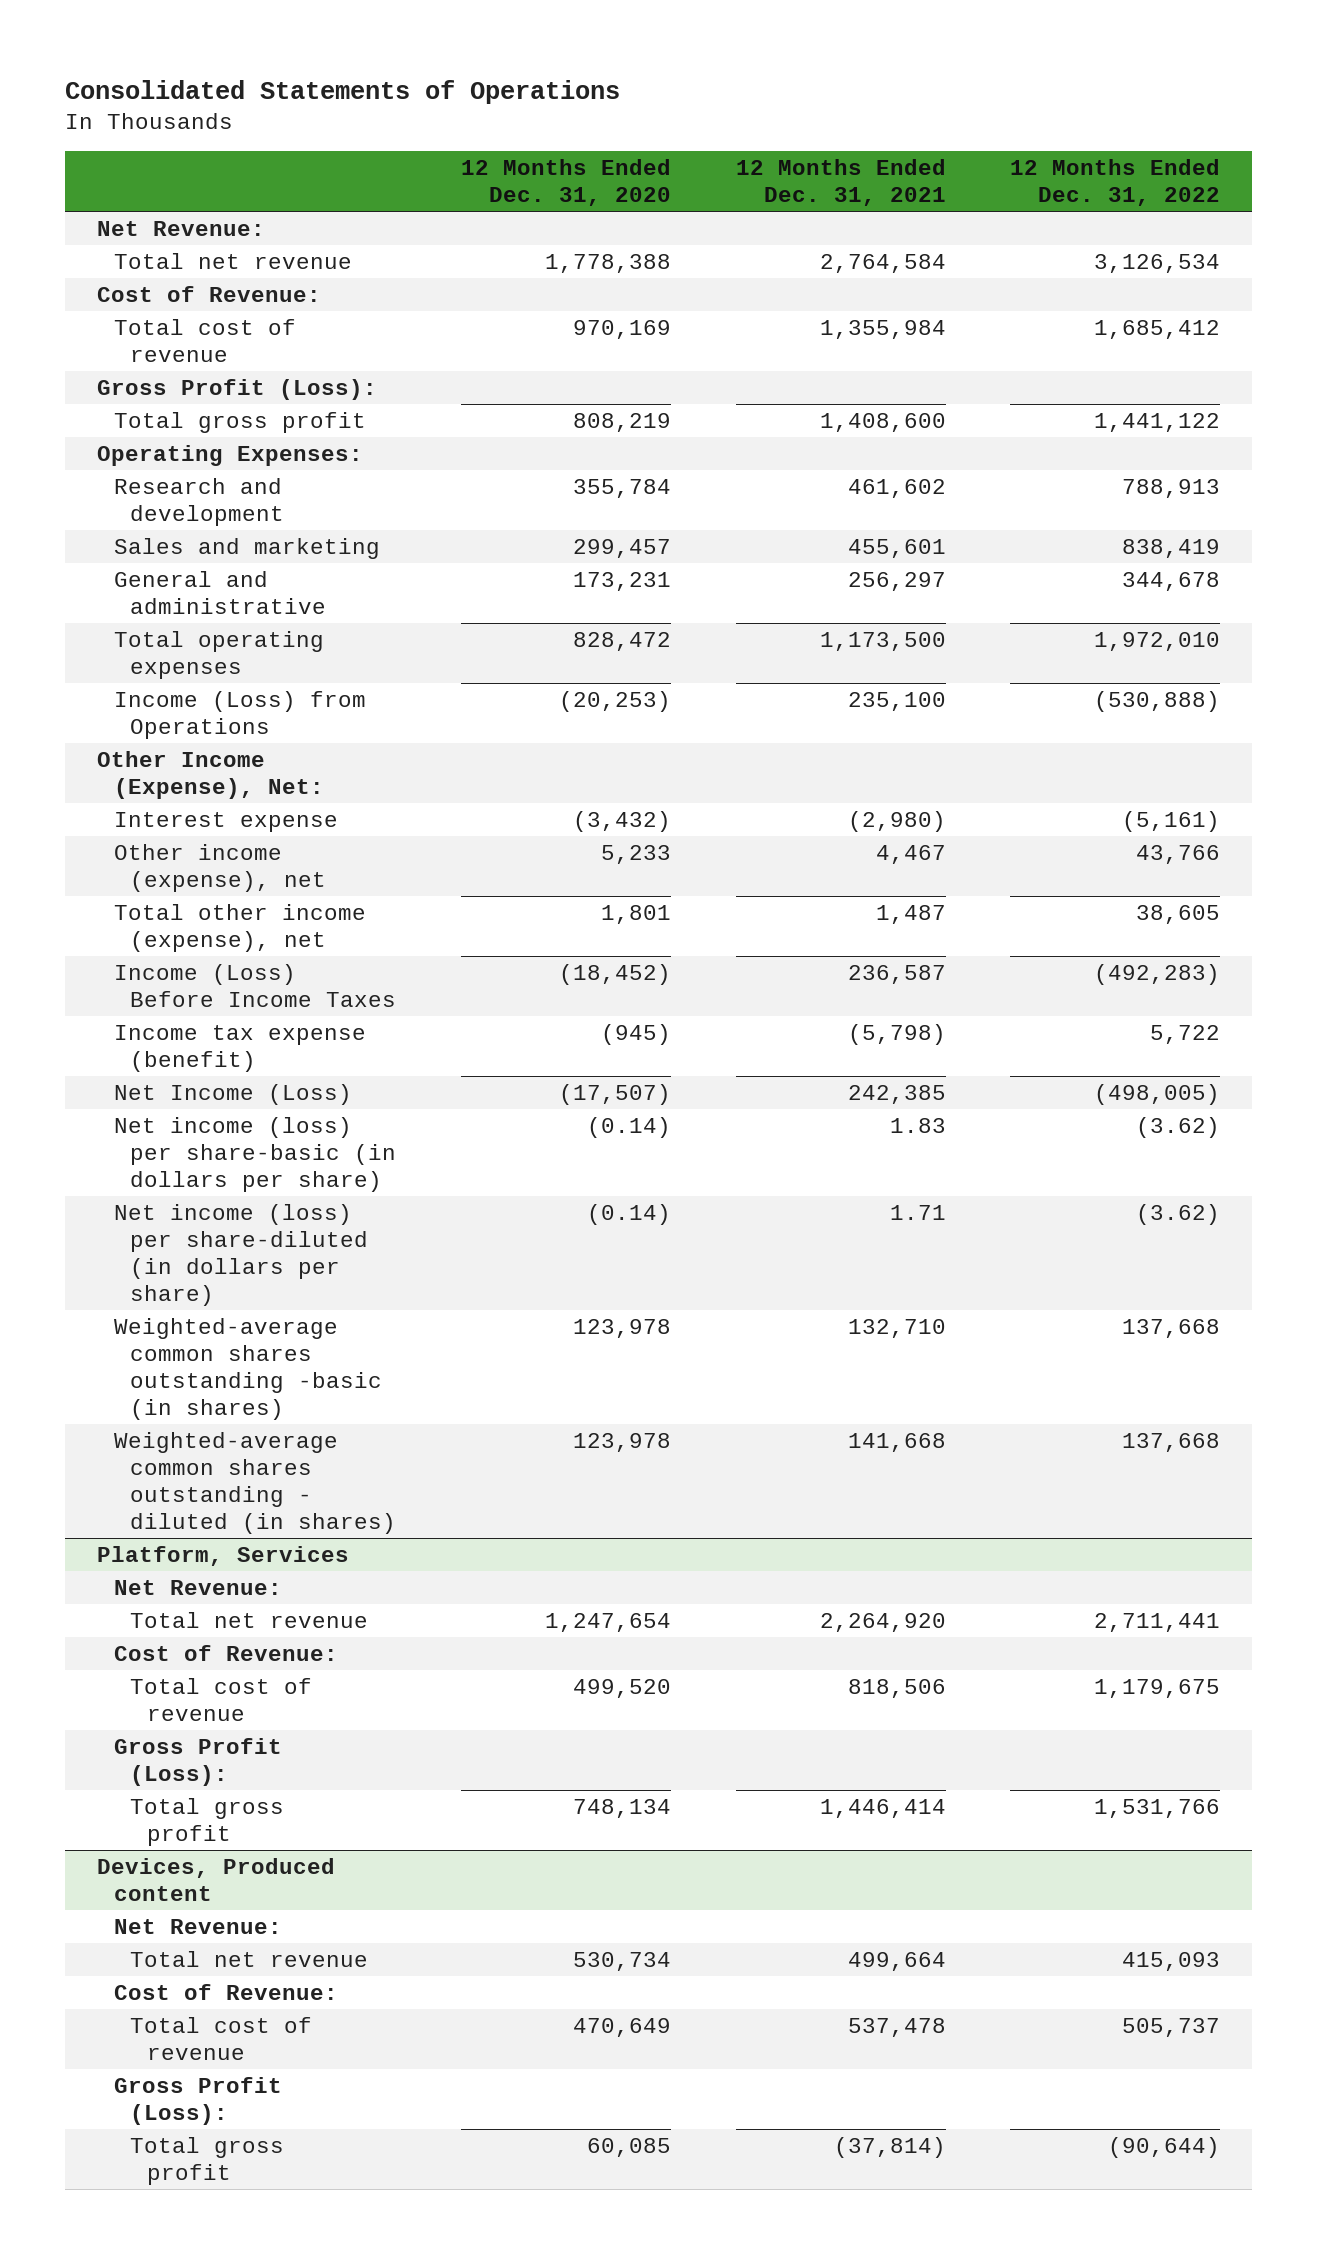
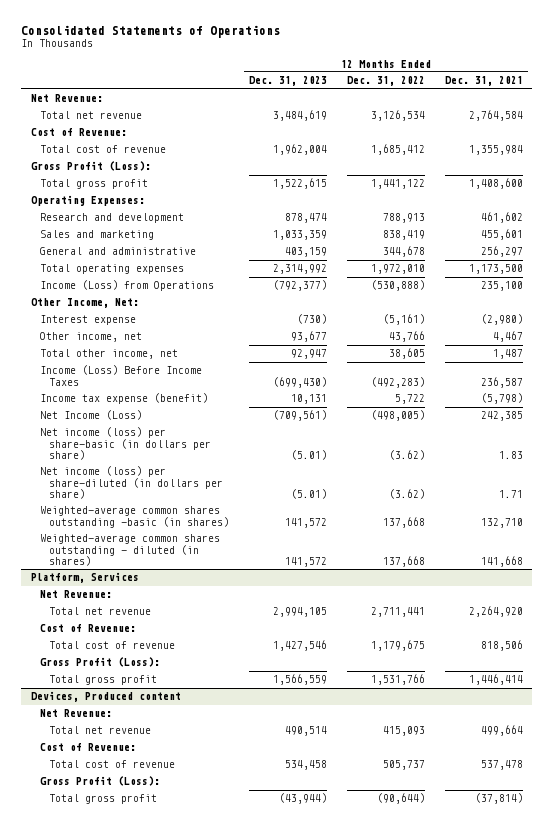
- | 12 Months Ended Dec. 31, 2020 | 12 Months Ended Dec. 31, 2021 | 12 Months Ended Dec. 31, 2022
+ | 12 Months Ended Dec. 31, 2023 | 12 Months Ended Dec. 31, 2022 | 12 Months Ended Dec. 31, 2021
- Other Income (Expense), Net:
+ Other Income, Net:
- Other income (expense), net | 5,233 | 4,467 | 43,766
- Total other income (expense), net | 1,801 | 1,487 | 38,605
+ Other income, net | 93,677 | 43,766 | 4,467
+ Total other income, net | 92,947 | 38,605 | 1,487

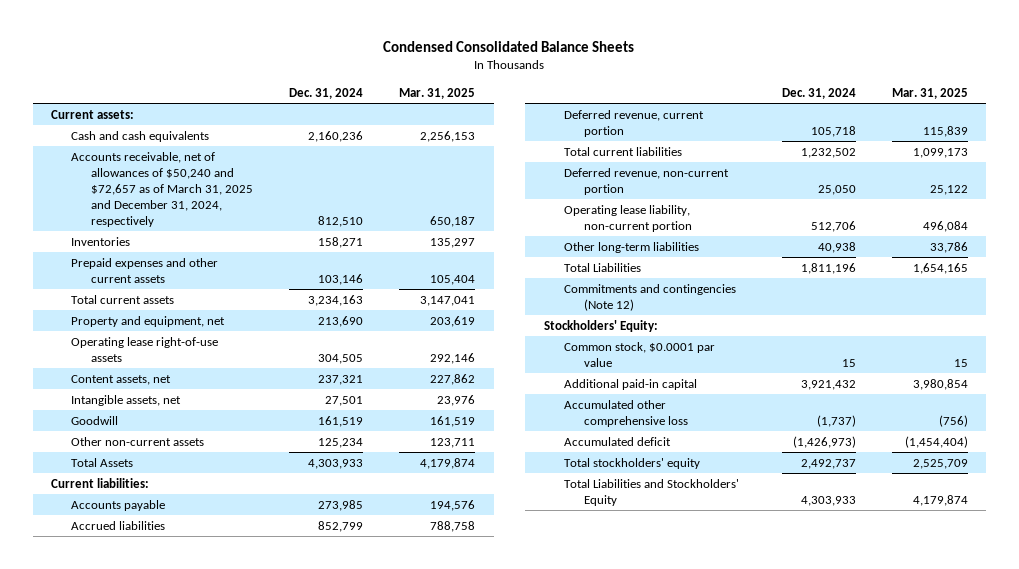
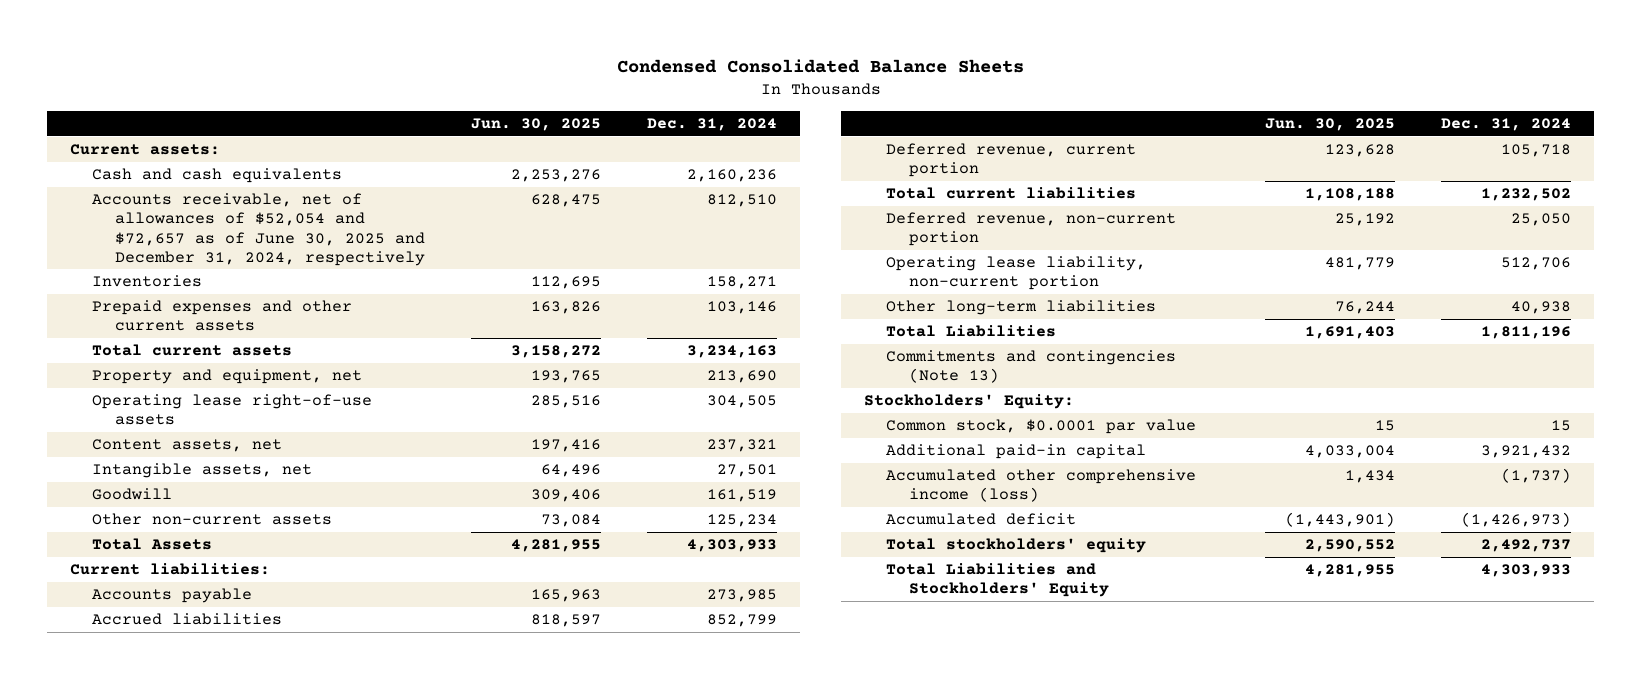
- | Dec. 31, 2024 | Mar. 31, 2025
+ | Jun. 30, 2025 | Dec. 31, 2024
- Accounts receivable, net of allowances of $50,240 and $72,657 as of March 31, 2025 and December 31, 2024, respectively | 812,510 | 650,187
+ Accounts receivable, net of allowances of $52,054 and $72,657 as of June 30, 2025 and December 31, 2024, respectively | 628,475 | 812,510
- Commitments and contingencies (Note 12)
+ Commitments and contingencies (Note 13)
- Accumulated other comprehensive loss | (1,737) | (756)
+ Accumulated other comprehensive income (loss) | 1,434 | (1,737)

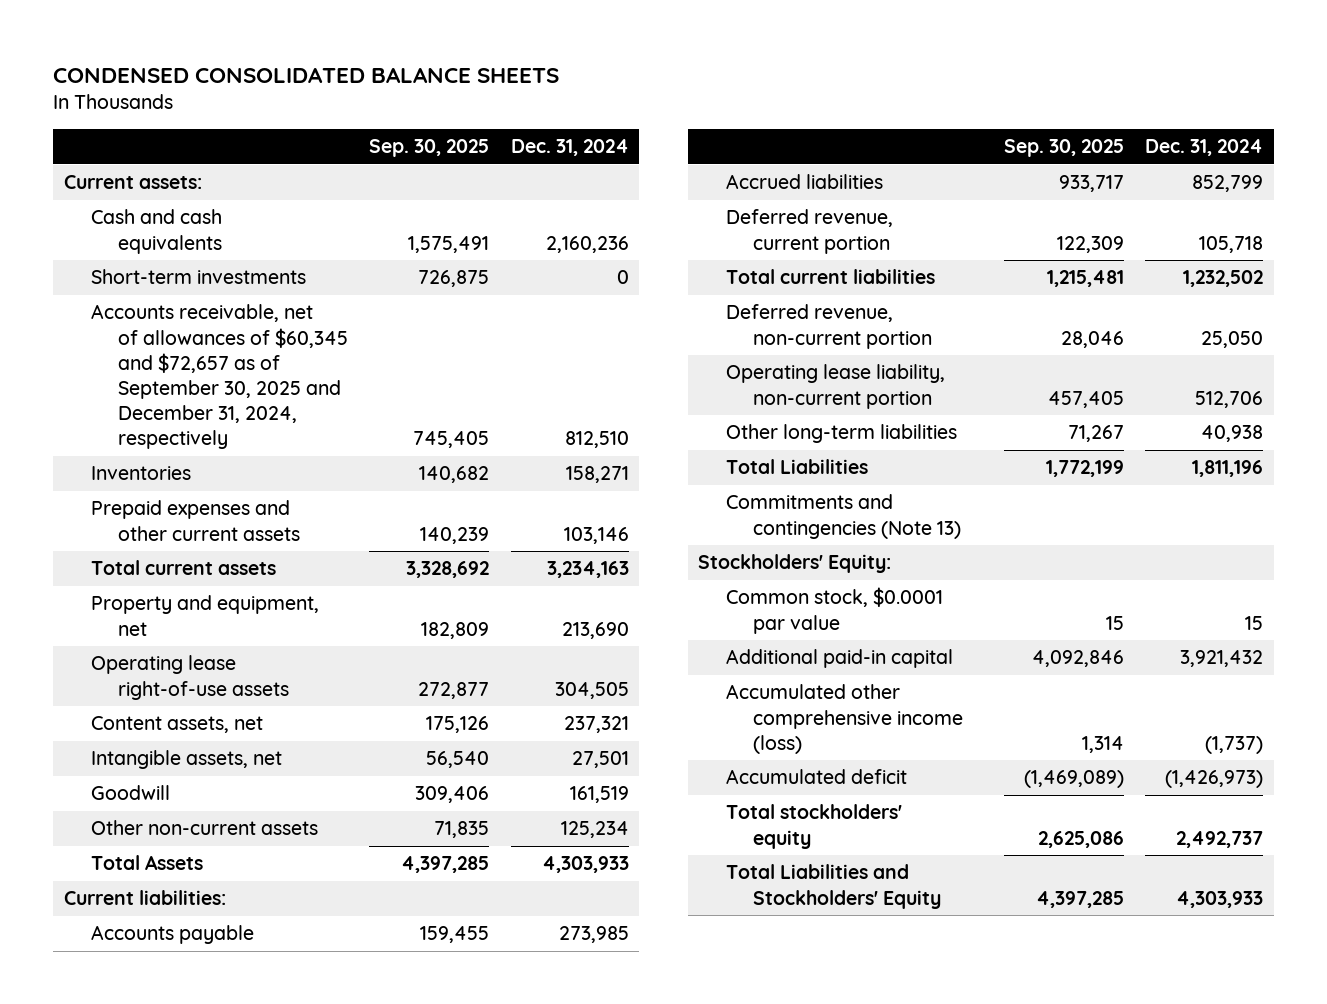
- Condensed Consolidated Balance Sheets
+ CONDENSED CONSOLIDATED BALANCE SHEETS
- | Jun. 30, 2025 | Dec. 31, 2024
+ | Sep. 30, 2025 | Dec. 31, 2024
- Accounts receivable, net of allowances of $52,054 and $72,657 as of June 30, 2025 and December 31, 2024, respectively | 628,475 | 812,510
+ Short-term investments | 726,875 | 0
+ Accounts receivable, net of allowances of $60,345 and $72,657 as of September 30, 2025 and December 31, 2024, respectively | 745,405 | 812,510

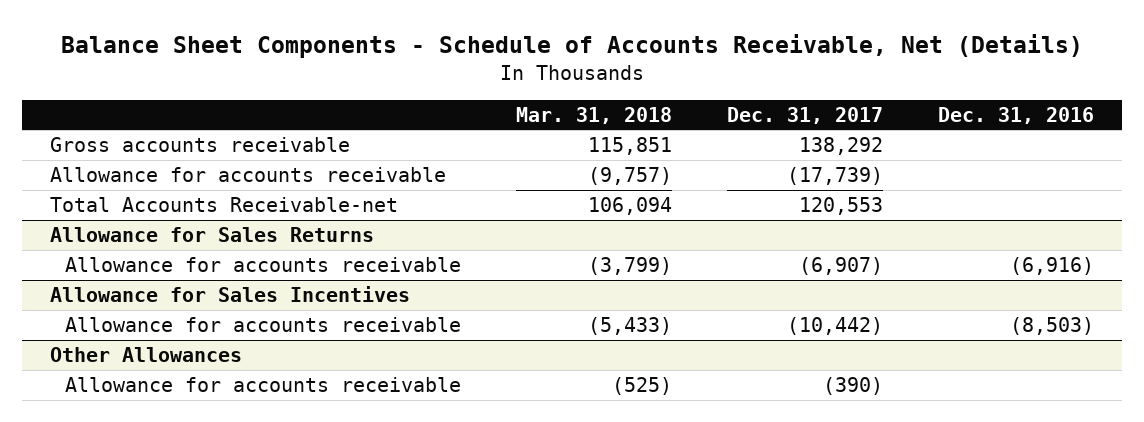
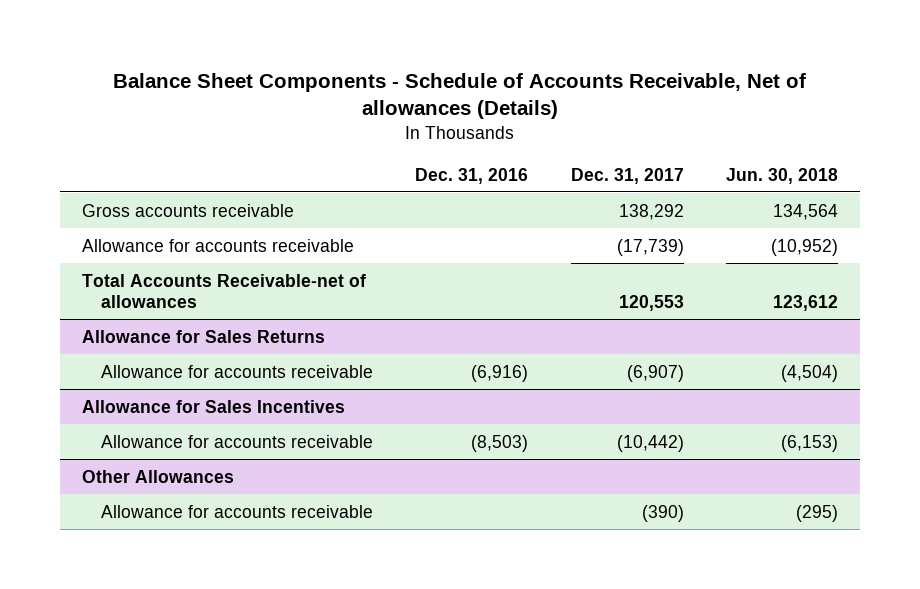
- Balance Sheet Components - Schedule of Accounts Receivable, Net (Details)
+ Balance Sheet Components - Schedule of Accounts Receivable, Net of allowances (Details)
- | Mar. 31, 2018 | Dec. 31, 2017 | Dec. 31, 2016
+ | Dec. 31, 2016 | Dec. 31, 2017 | Jun. 30, 2018
- Total Accounts Receivable-net | 106,094 | 120,553 |
+ Total Accounts Receivable-net of allowances | | 120,553 | 123,612

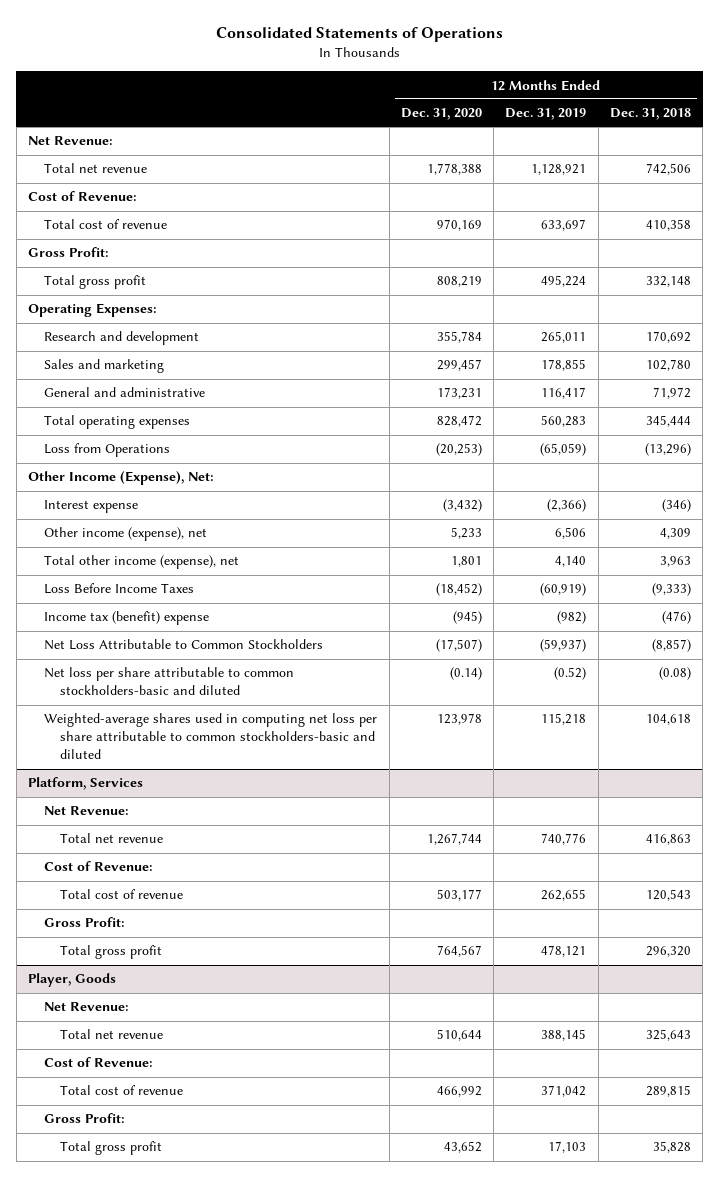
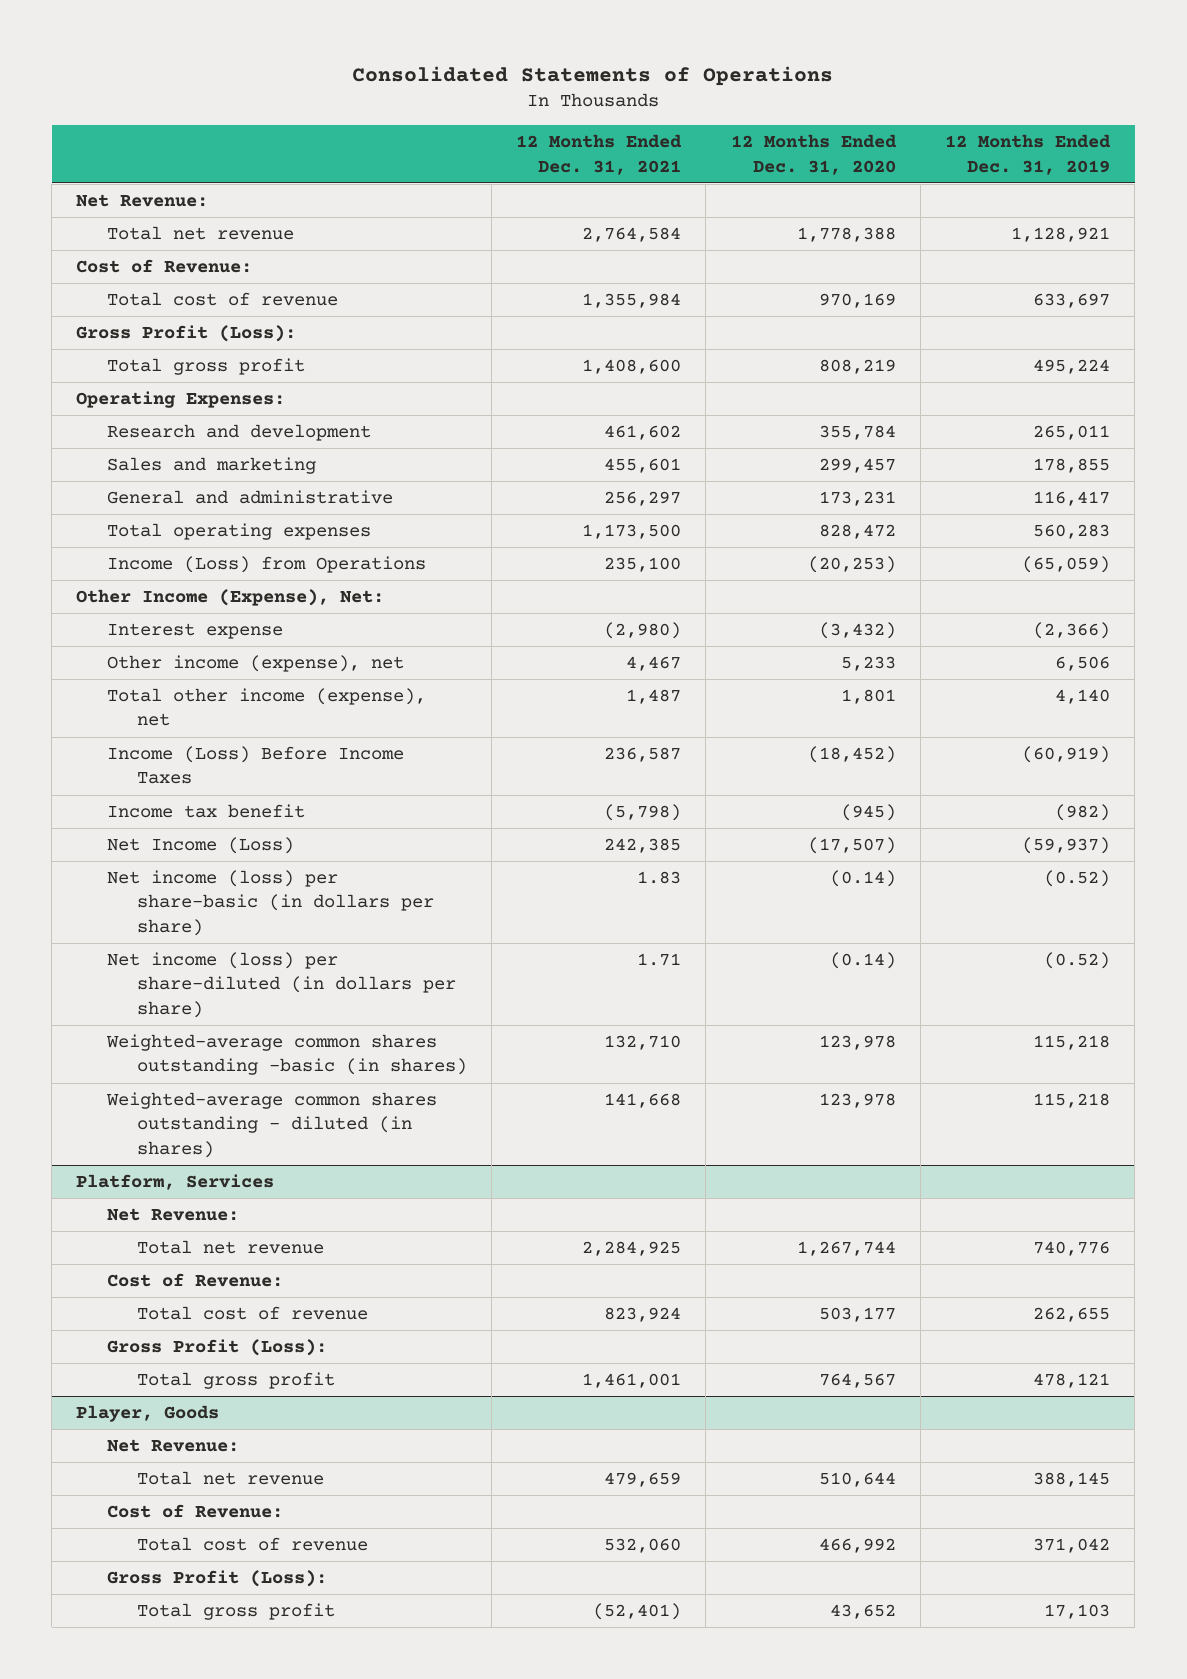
- | 12 Months Ended Dec. 31, 2020 | 12 Months Ended Dec. 31, 2019 | 12 Months Ended Dec. 31, 2018
+ | 12 Months Ended Dec. 31, 2021 | 12 Months Ended Dec. 31, 2020 | 12 Months Ended Dec. 31, 2019
- Gross Profit:
+ Gross Profit (Loss):
- Loss from Operations | (20,253) | (65,059) | (13,296)
+ Income (Loss) from Operations | 235,100 | (20,253) | (65,059)
- Loss Before Income Taxes | (18,452) | (60,919) | (9,333)
- Income tax (benefit) expense | (945) | (982) | (476)
- Net Loss Attributable to Common Stockholders | (17,507) | (59,937) | (8,857)
- Net loss per share attributable to common stockholders-basic and diluted | (0.14) | (0.52) | (0.08)
- Weighted-average shares used in computing net loss per share attributable to common stockholders-basic and diluted | 123,978 | 115,218 | 104,618
+ Income (Loss) Before Income Taxes | 236,587 | (18,452) | (60,919)
+ Income tax benefit | (5,798) | (945) | (982)
+ Net Income (Loss) | 242,385 | (17,507) | (59,937)
+ Net income (loss) per share-basic (in dollars per share) | 1.83 | (0.14) | (0.52)
+ Net income (loss) per share-diluted (in dollars per share) | 1.71 | (0.14) | (0.52)
+ Weighted-average common shares outstanding -basic (in shares) | 132,710 | 123,978 | 115,218
+ Weighted-average common shares outstanding - diluted (in shares) | 141,668 | 123,978 | 115,218
@ Platform, Services
- Gross Profit:
+ Gross Profit (Loss):
@ Player, Goods
- Gross Profit:
+ Gross Profit (Loss):

